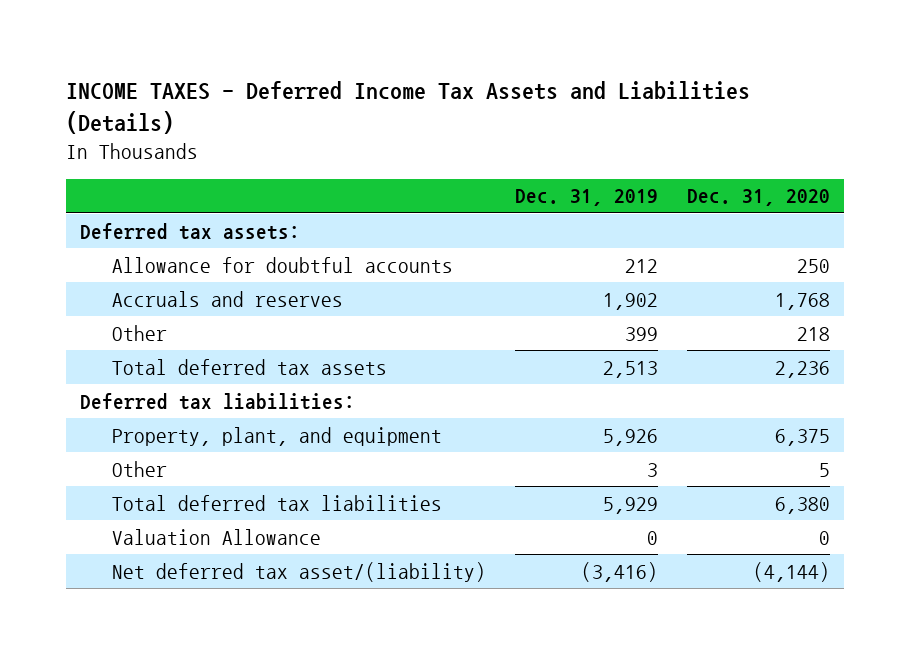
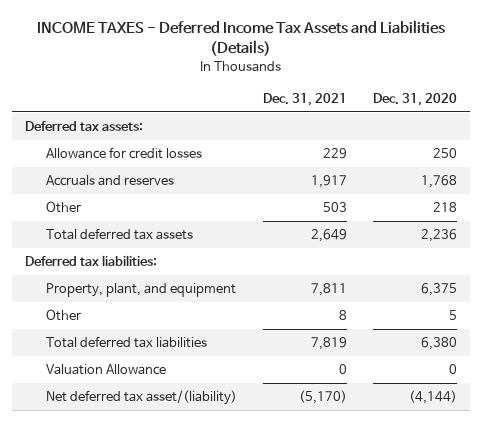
- | Dec. 31, 2019 | Dec. 31, 2020
+ | Dec. 31, 2021 | Dec. 31, 2020
- Allowance for doubtful accounts | 212 | 250
+ Allowance for credit losses | 229 | 250

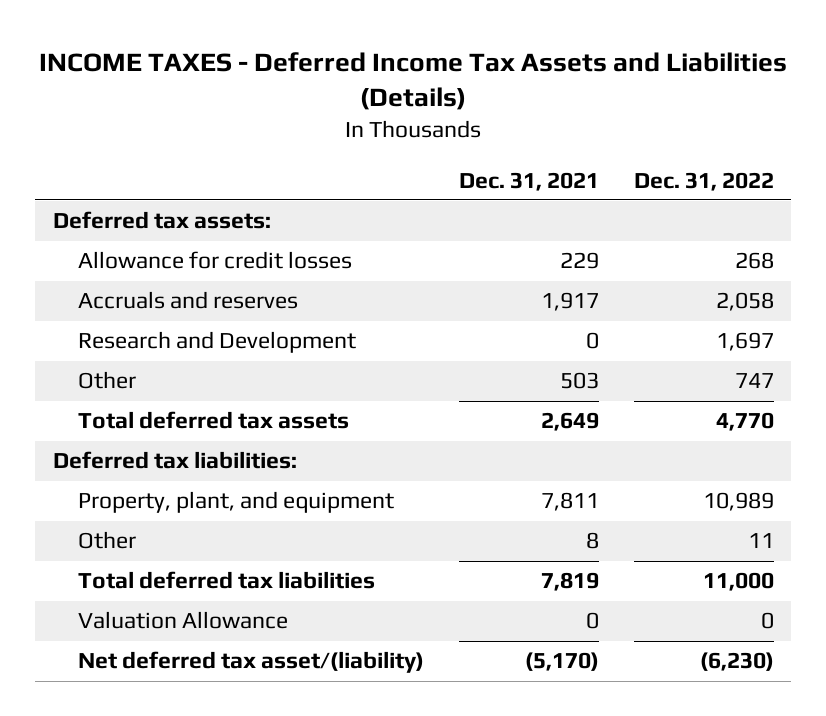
- | Dec. 31, 2021 | Dec. 31, 2020
+ | Dec. 31, 2021 | Dec. 31, 2022
+ Research and Development | 0 | 1,697

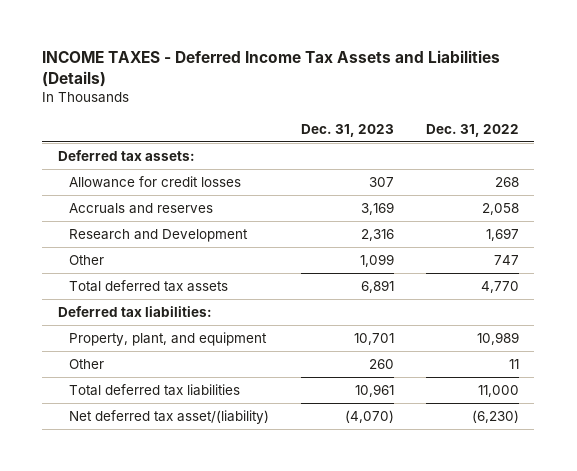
- | Dec. 31, 2021 | Dec. 31, 2022
+ | Dec. 31, 2023 | Dec. 31, 2022
- Valuation Allowance | 0 | 0

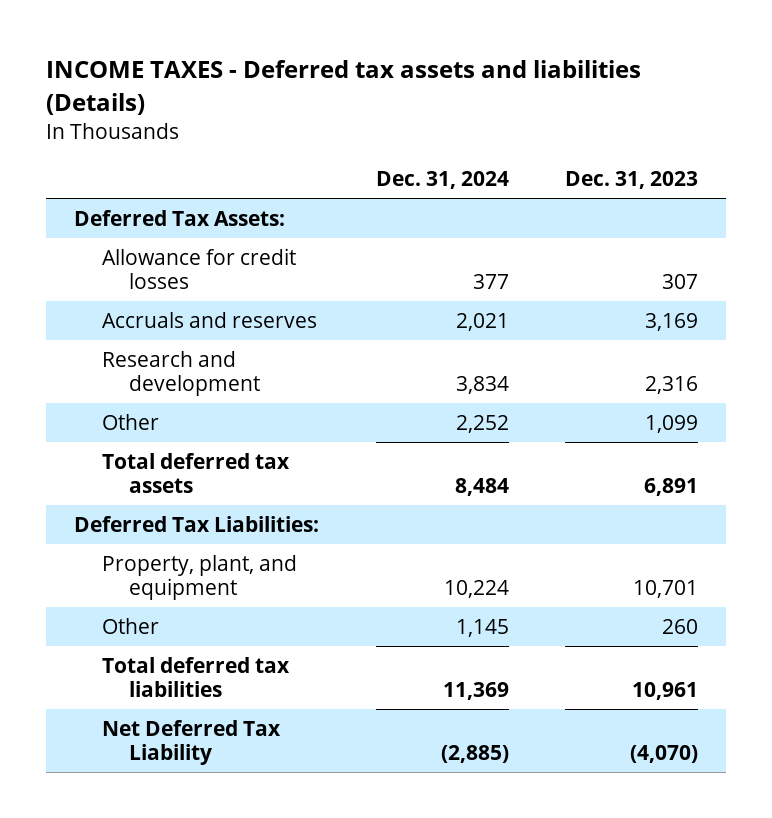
- INCOME TAXES - Deferred Income Tax Assets and Liabilities (Details)
+ INCOME TAXES - Deferred tax assets and liabilities (Details)
- | Dec. 31, 2023 | Dec. 31, 2022
+ | Dec. 31, 2024 | Dec. 31, 2023
- Deferred tax assets:
+ Deferred Tax Assets:
- Research and Development | 2,316 | 1,697
+ Research and development | 3,834 | 2,316
- Deferred tax liabilities:
+ Deferred Tax Liabilities:
- Net deferred tax asset/(liability) | (4,070) | (6,230)
+ Net Deferred Tax Liability | (2,885) | (4,070)

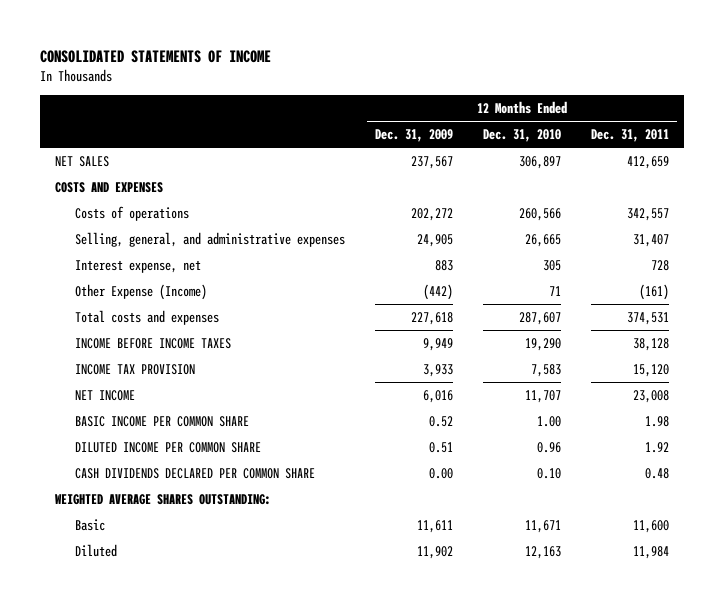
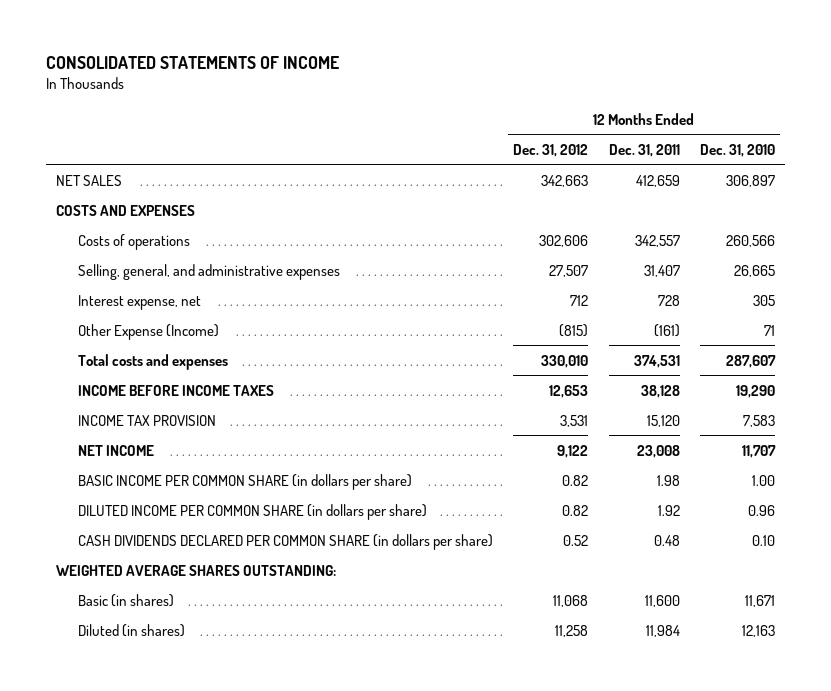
- | 12 Months Ended Dec. 31, 2009 | 12 Months Ended Dec. 31, 2010 | 12 Months Ended Dec. 31, 2011
+ | 12 Months Ended Dec. 31, 2012 | 12 Months Ended Dec. 31, 2011 | 12 Months Ended Dec. 31, 2010
- BASIC INCOME PER COMMON SHARE | 0.52 | 1.00 | 1.98
- DILUTED INCOME PER COMMON SHARE | 0.51 | 0.96 | 1.92
- CASH DIVIDENDS DECLARED PER COMMON SHARE | 0.00 | 0.10 | 0.48
+ BASIC INCOME PER COMMON SHARE (in dollars per share) | 0.82 | 1.98 | 1.00
+ DILUTED INCOME PER COMMON SHARE (in dollars per share) | 0.82 | 1.92 | 0.96
+ CASH DIVIDENDS DECLARED PER COMMON SHARE (in dollars per share) | 0.52 | 0.48 | 0.10
- Basic | 11,611 | 11,671 | 11,600
- Diluted | 11,902 | 12,163 | 11,984
+ Basic (in shares) | 11,068 | 11,600 | 11,671
+ Diluted (in shares) | 11,258 | 11,984 | 12,163

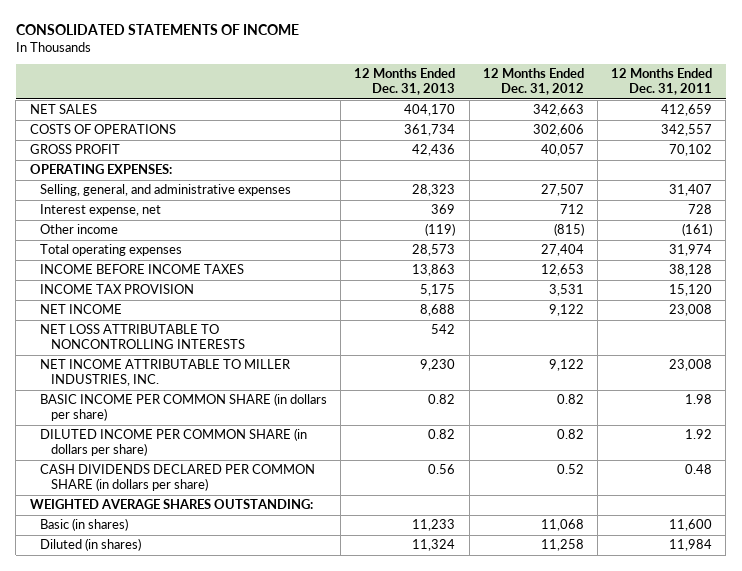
- | 12 Months Ended Dec. 31, 2012 | 12 Months Ended Dec. 31, 2011 | 12 Months Ended Dec. 31, 2010
+ | 12 Months Ended Dec. 31, 2013 | 12 Months Ended Dec. 31, 2012 | 12 Months Ended Dec. 31, 2011
- COSTS AND EXPENSES
- Costs of operations | 302,606 | 342,557 | 260,566
+ COSTS OF OPERATIONS | 361,734 | 302,606 | 342,557
+ GROSS PROFIT | 42,436 | 40,057 | 70,102
+ OPERATING EXPENSES:
- Other Expense (Income) | (815) | (161) | 71
- Total costs and expenses | 330,010 | 374,531 | 287,607
+ Other income | (119) | (815) | (161)
+ Total operating expenses | 28,573 | 27,404 | 31,974
+ NET LOSS ATTRIBUTABLE TO NONCONTROLLING INTERESTS | 542 | |
+ NET INCOME ATTRIBUTABLE TO MILLER INDUSTRIES, INC. | 9,230 | 9,122 | 23,008

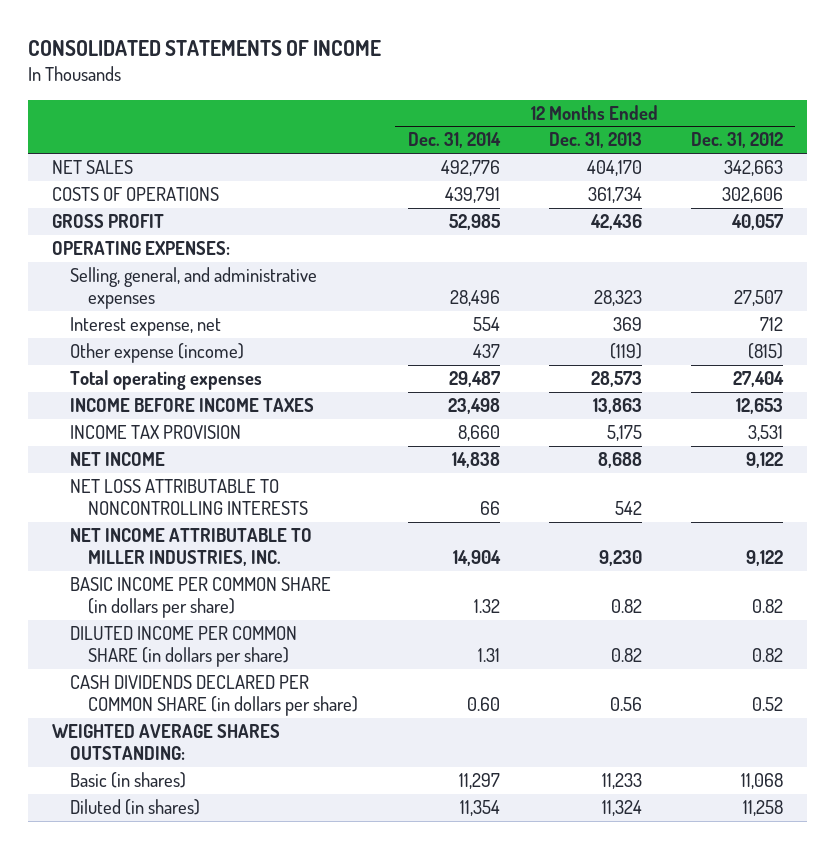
- | 12 Months Ended Dec. 31, 2013 | 12 Months Ended Dec. 31, 2012 | 12 Months Ended Dec. 31, 2011
+ | 12 Months Ended Dec. 31, 2014 | 12 Months Ended Dec. 31, 2013 | 12 Months Ended Dec. 31, 2012
- Other income | (119) | (815) | (161)
+ Other expense (income) | 437 | (119) | (815)

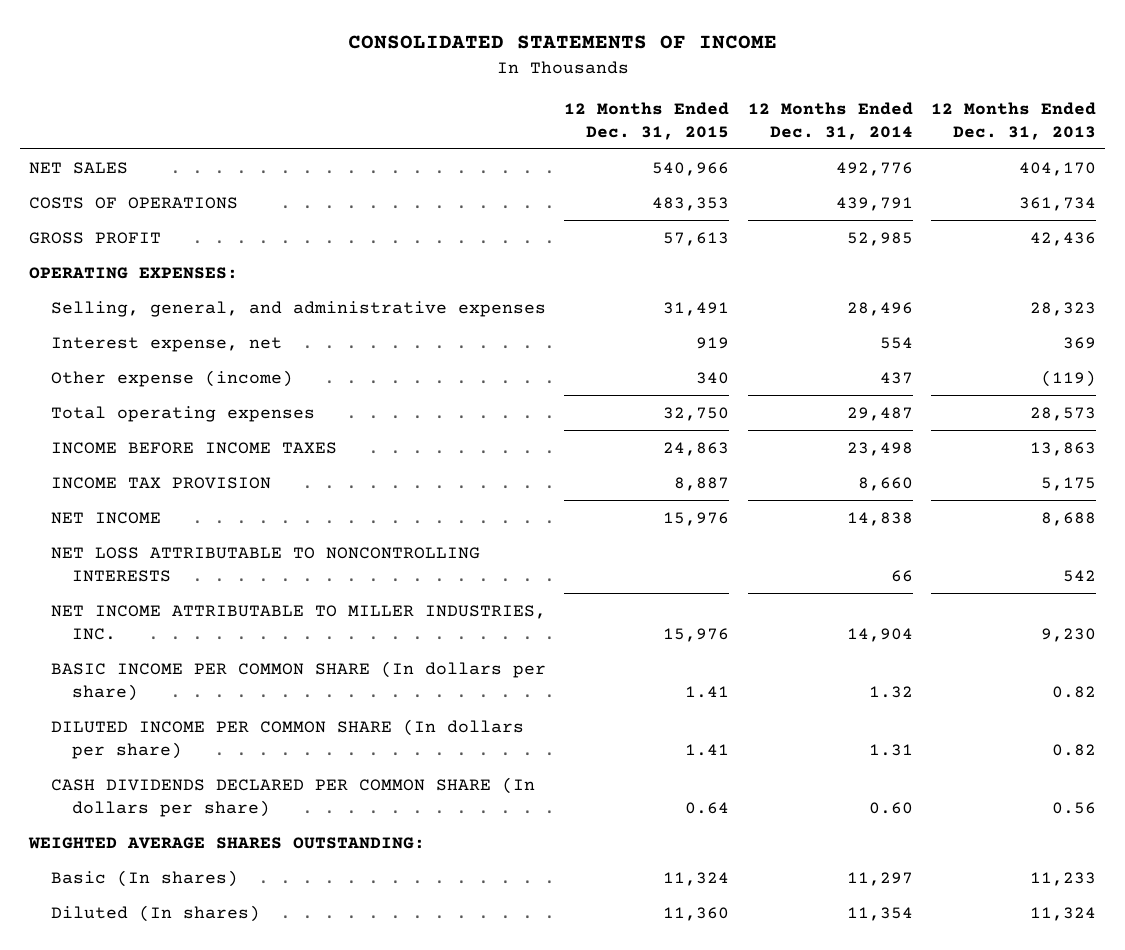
- | 12 Months Ended Dec. 31, 2014 | 12 Months Ended Dec. 31, 2013 | 12 Months Ended Dec. 31, 2012
+ | 12 Months Ended Dec. 31, 2015 | 12 Months Ended Dec. 31, 2014 | 12 Months Ended Dec. 31, 2013
- BASIC INCOME PER COMMON SHARE (in dollars per share) | 1.32 | 0.82 | 0.82
- DILUTED INCOME PER COMMON SHARE (in dollars per share) | 1.31 | 0.82 | 0.82
- CASH DIVIDENDS DECLARED PER COMMON SHARE (in dollars per share) | 0.60 | 0.56 | 0.52
+ BASIC INCOME PER COMMON SHARE (In dollars per share) | 1.41 | 1.32 | 0.82
+ DILUTED INCOME PER COMMON SHARE (In dollars per share) | 1.41 | 1.31 | 0.82
+ CASH DIVIDENDS DECLARED PER COMMON SHARE (In dollars per share) | 0.64 | 0.60 | 0.56
- Basic (in shares) | 11,297 | 11,233 | 11,068
- Diluted (in shares) | 11,354 | 11,324 | 11,258
+ Basic (In shares) | 11,324 | 11,297 | 11,233
+ Diluted (In shares) | 11,360 | 11,354 | 11,324

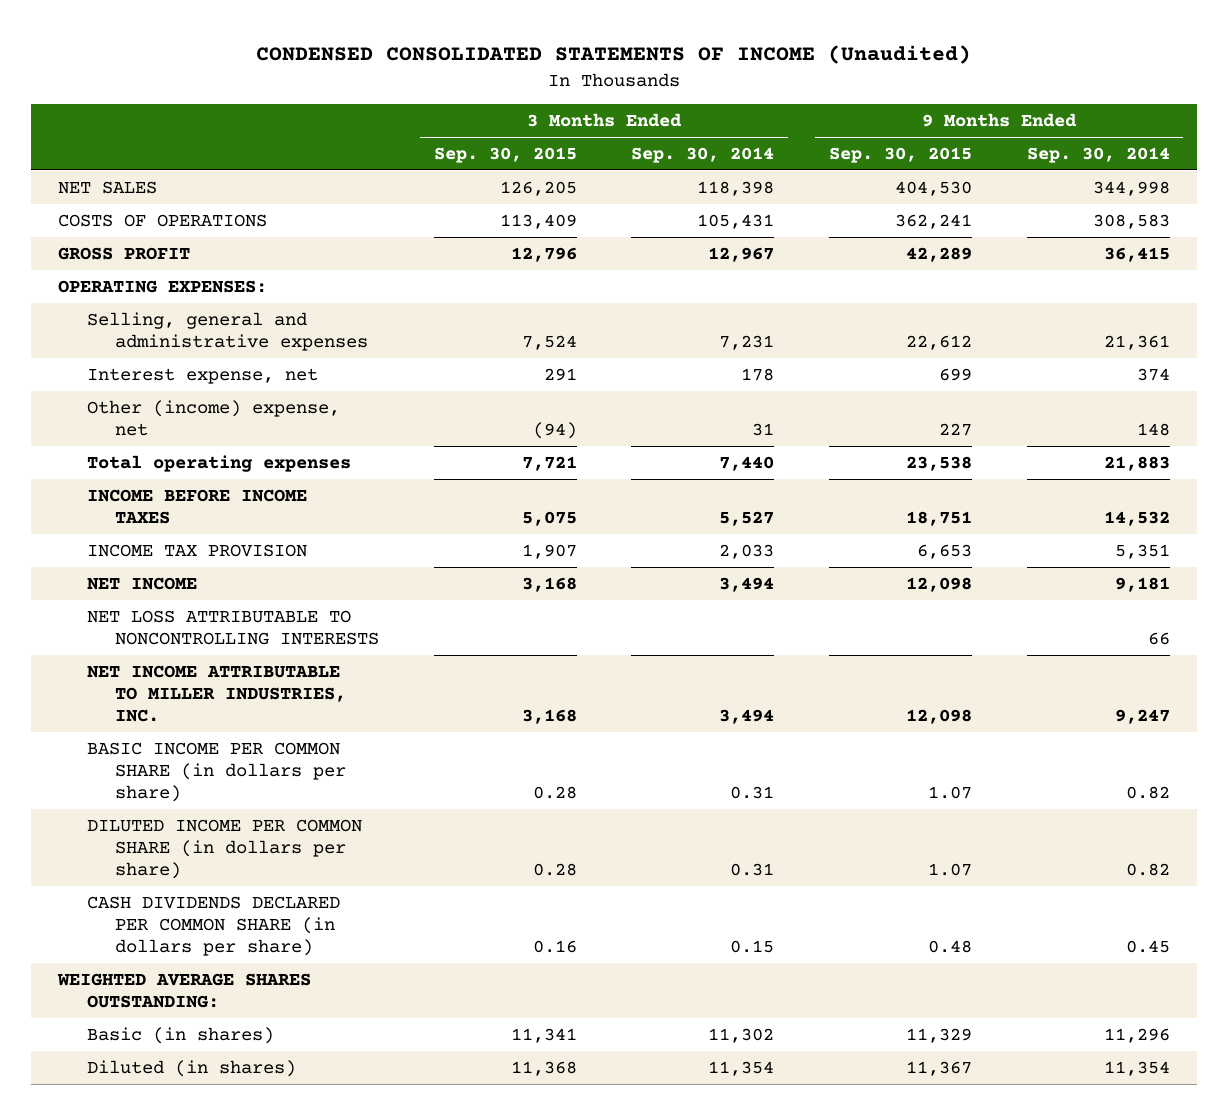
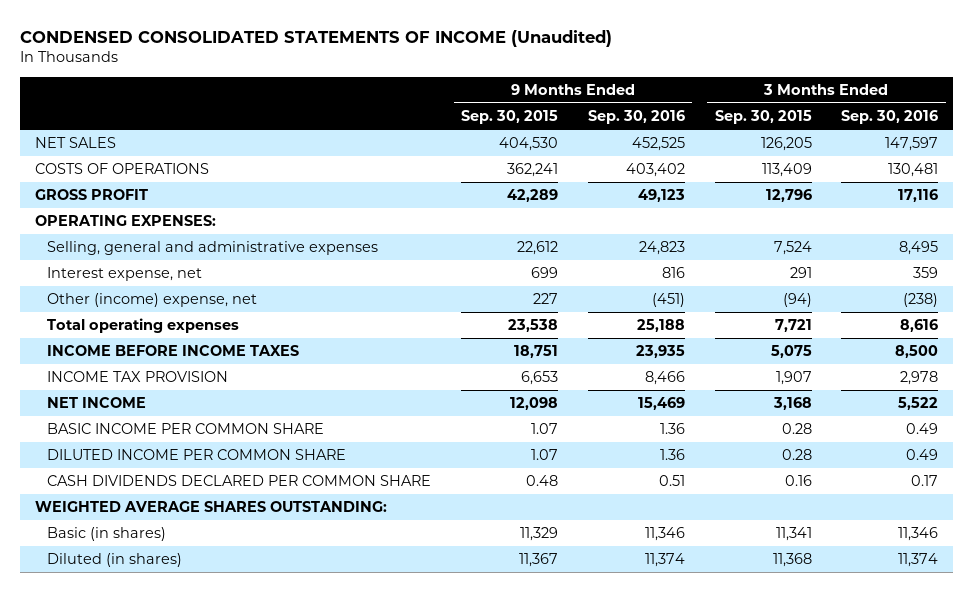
- | 3 Months Ended Sep. 30, 2015 | 3 Months Ended Sep. 30, 2014 | 9 Months Ended Sep. 30, 2015 | 9 Months Ended Sep. 30, 2014
+ | 9 Months Ended Sep. 30, 2015 | 9 Months Ended Sep. 30, 2016 | 3 Months Ended Sep. 30, 2015 | 3 Months Ended Sep. 30, 2016
- NET LOSS ATTRIBUTABLE TO NONCONTROLLING INTERESTS | | | | 66
- NET INCOME ATTRIBUTABLE TO MILLER INDUSTRIES, INC. | 3,168 | 3,494 | 12,098 | 9,247
- BASIC INCOME PER COMMON SHARE (in dollars per share) | 0.28 | 0.31 | 1.07 | 0.82
- DILUTED INCOME PER COMMON SHARE (in dollars per share) | 0.28 | 0.31 | 1.07 | 0.82
- CASH DIVIDENDS DECLARED PER COMMON SHARE (in dollars per share) | 0.16 | 0.15 | 0.48 | 0.45
+ BASIC INCOME PER COMMON SHARE | 1.07 | 1.36 | 0.28 | 0.49
+ DILUTED INCOME PER COMMON SHARE | 1.07 | 1.36 | 0.28 | 0.49
+ CASH DIVIDENDS DECLARED PER COMMON SHARE | 0.48 | 0.51 | 0.16 | 0.17

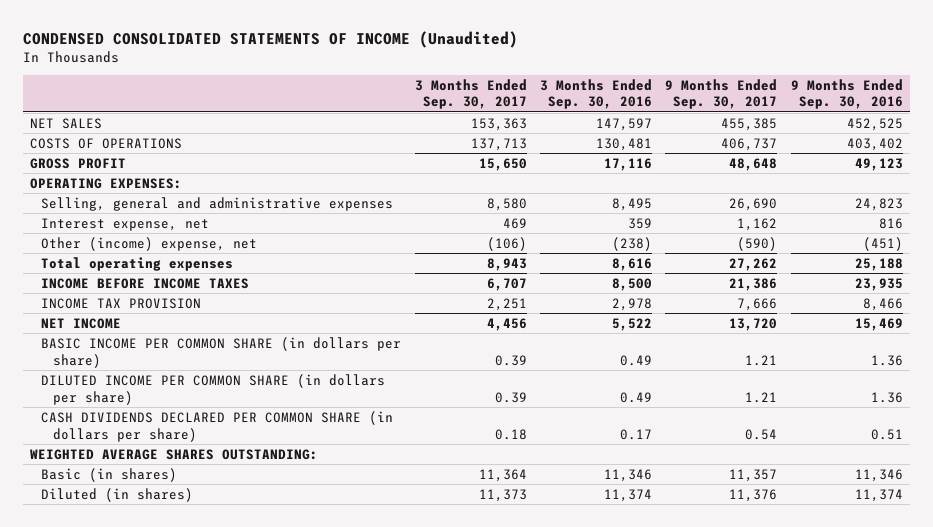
- | 9 Months Ended Sep. 30, 2015 | 9 Months Ended Sep. 30, 2016 | 3 Months Ended Sep. 30, 2015 | 3 Months Ended Sep. 30, 2016
+ | 3 Months Ended Sep. 30, 2017 | 3 Months Ended Sep. 30, 2016 | 9 Months Ended Sep. 30, 2017 | 9 Months Ended Sep. 30, 2016
- BASIC INCOME PER COMMON SHARE | 1.07 | 1.36 | 0.28 | 0.49
- DILUTED INCOME PER COMMON SHARE | 1.07 | 1.36 | 0.28 | 0.49
- CASH DIVIDENDS DECLARED PER COMMON SHARE | 0.48 | 0.51 | 0.16 | 0.17
+ BASIC INCOME PER COMMON SHARE (in dollars per share) | 0.39 | 0.49 | 1.21 | 1.36
+ DILUTED INCOME PER COMMON SHARE (in dollars per share) | 0.39 | 0.49 | 1.21 | 1.36
+ CASH DIVIDENDS DECLARED PER COMMON SHARE (in dollars per share) | 0.18 | 0.17 | 0.54 | 0.51

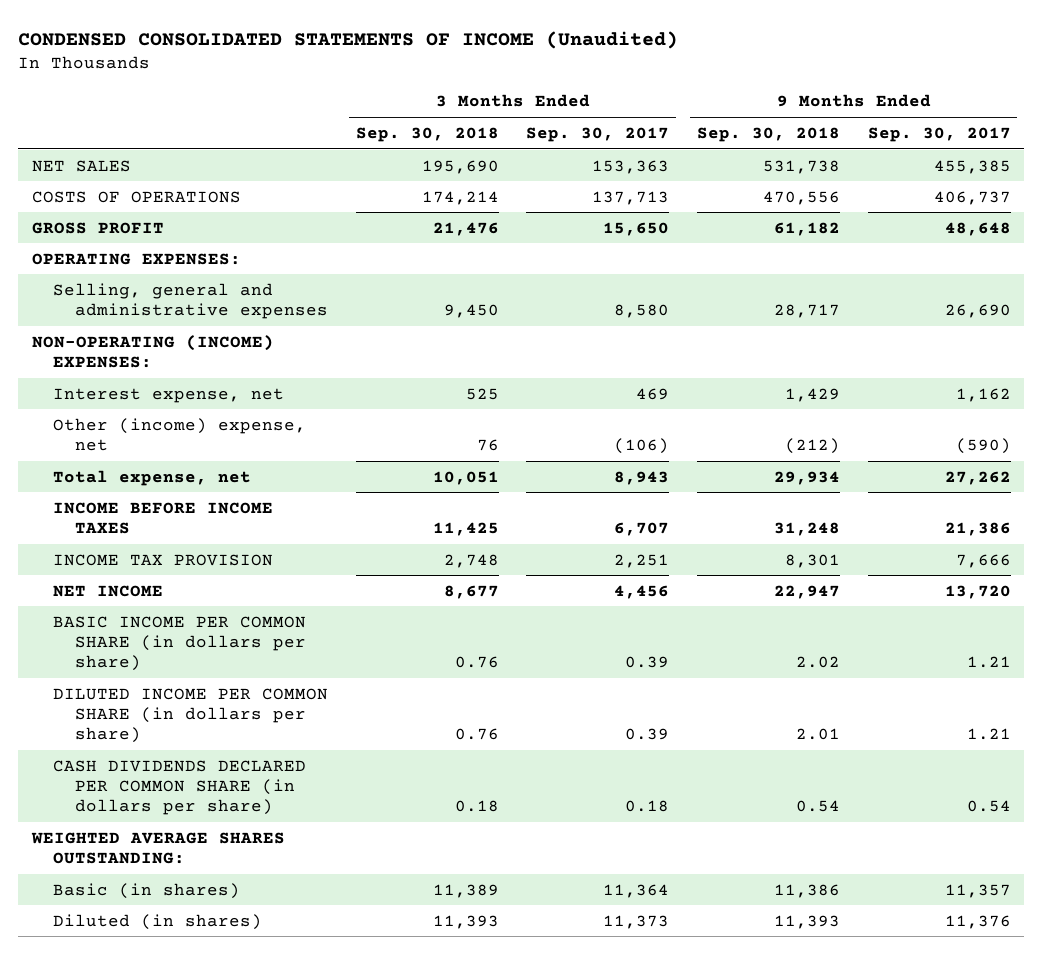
- | 3 Months Ended Sep. 30, 2017 | 3 Months Ended Sep. 30, 2016 | 9 Months Ended Sep. 30, 2017 | 9 Months Ended Sep. 30, 2016
+ | 3 Months Ended Sep. 30, 2018 | 3 Months Ended Sep. 30, 2017 | 9 Months Ended Sep. 30, 2018 | 9 Months Ended Sep. 30, 2017
+ NON-OPERATING (INCOME) EXPENSES:
- Total operating expenses | 8,943 | 8,616 | 27,262 | 25,188
+ Total expense, net | 10,051 | 8,943 | 29,934 | 27,262

